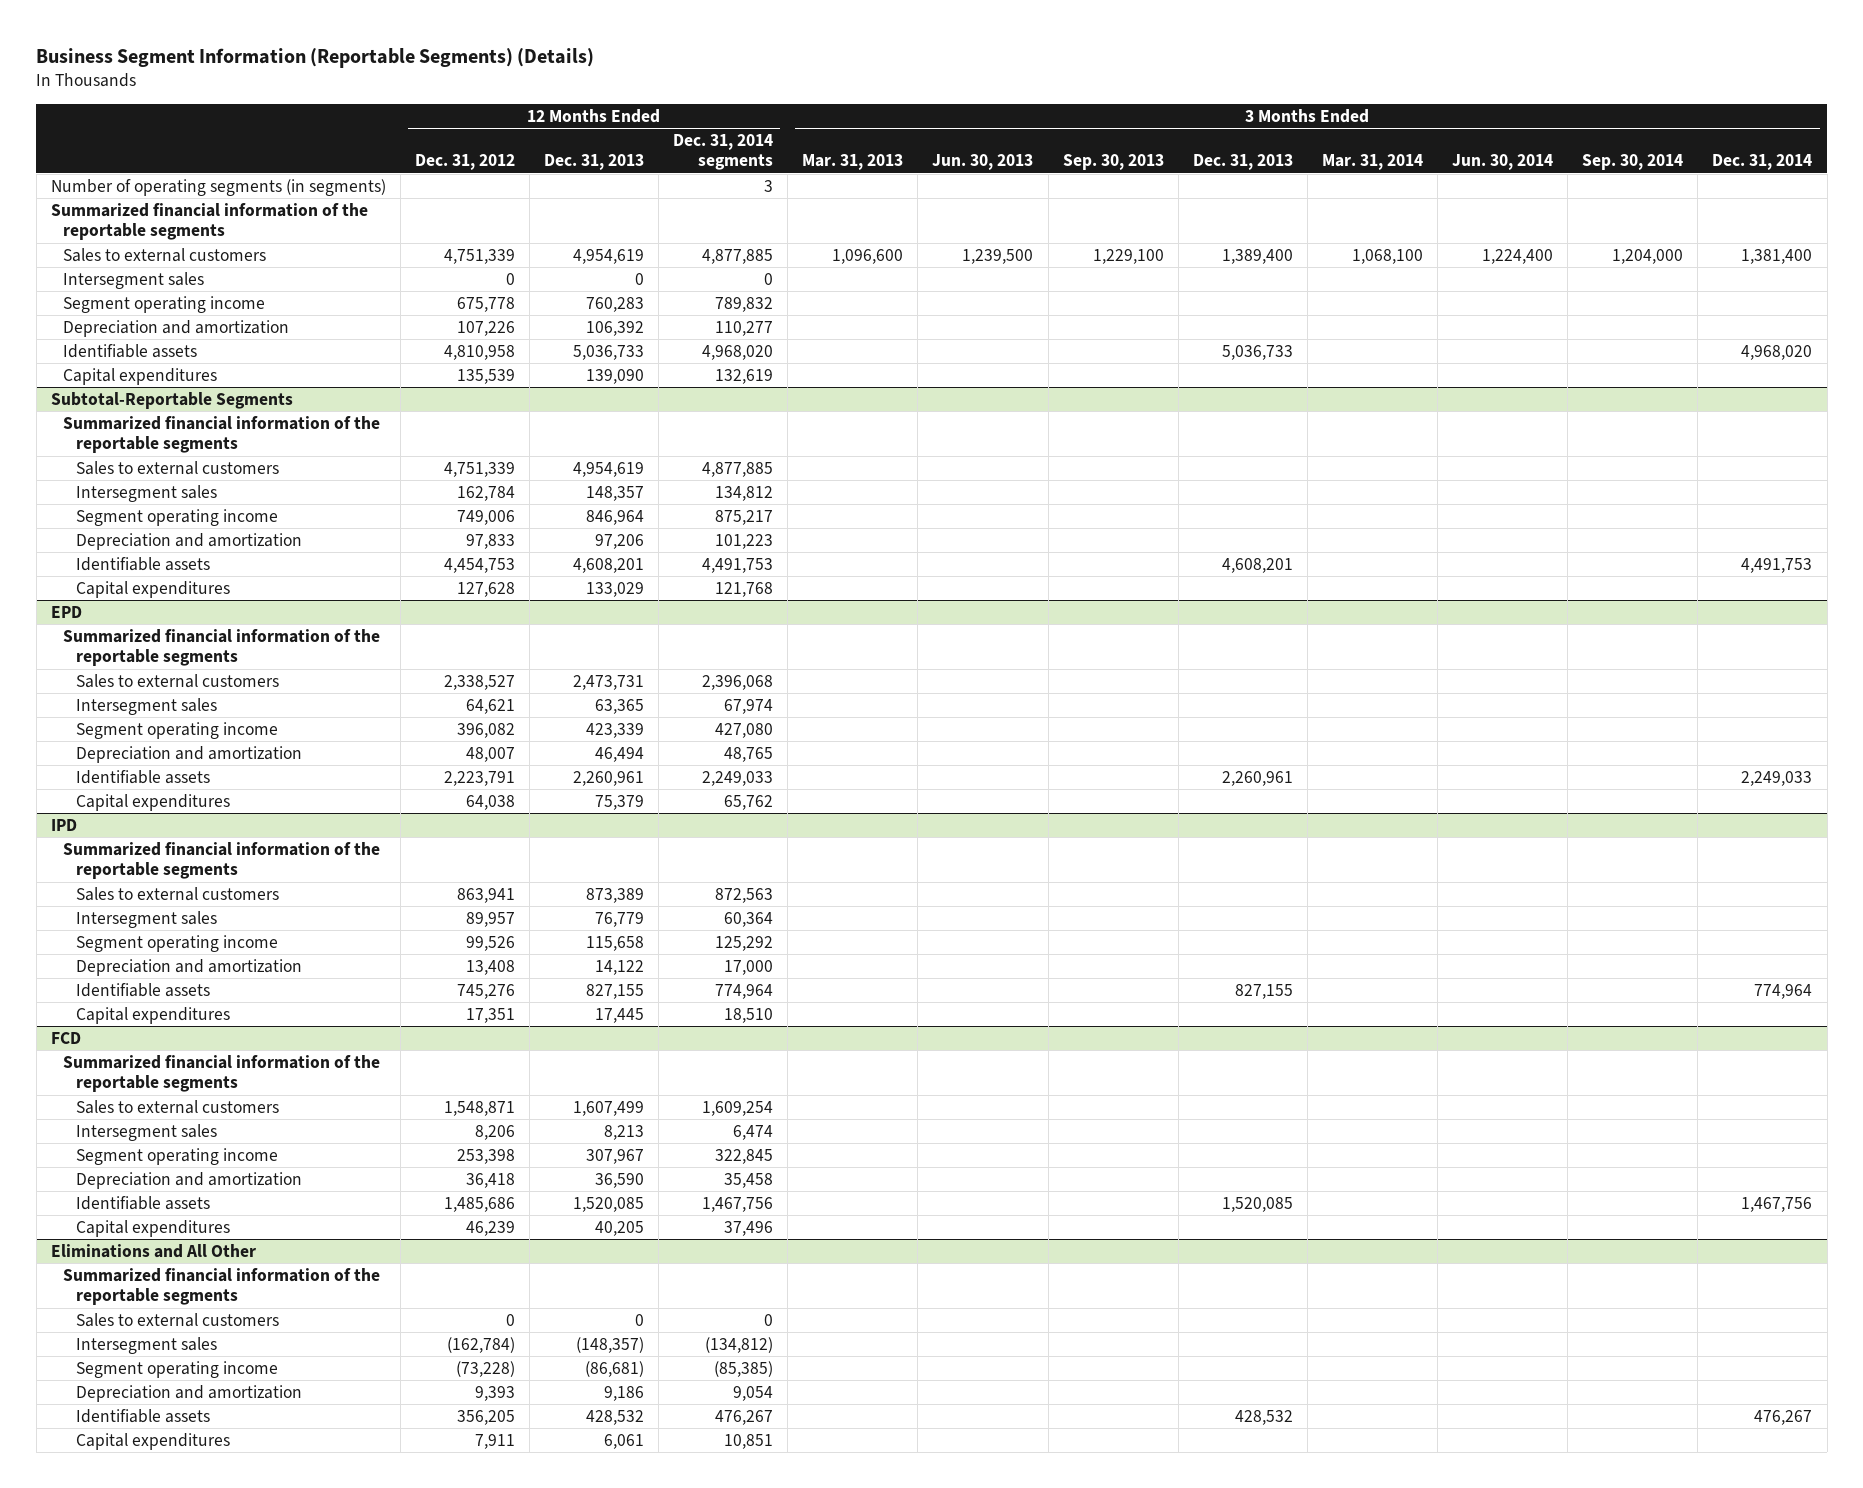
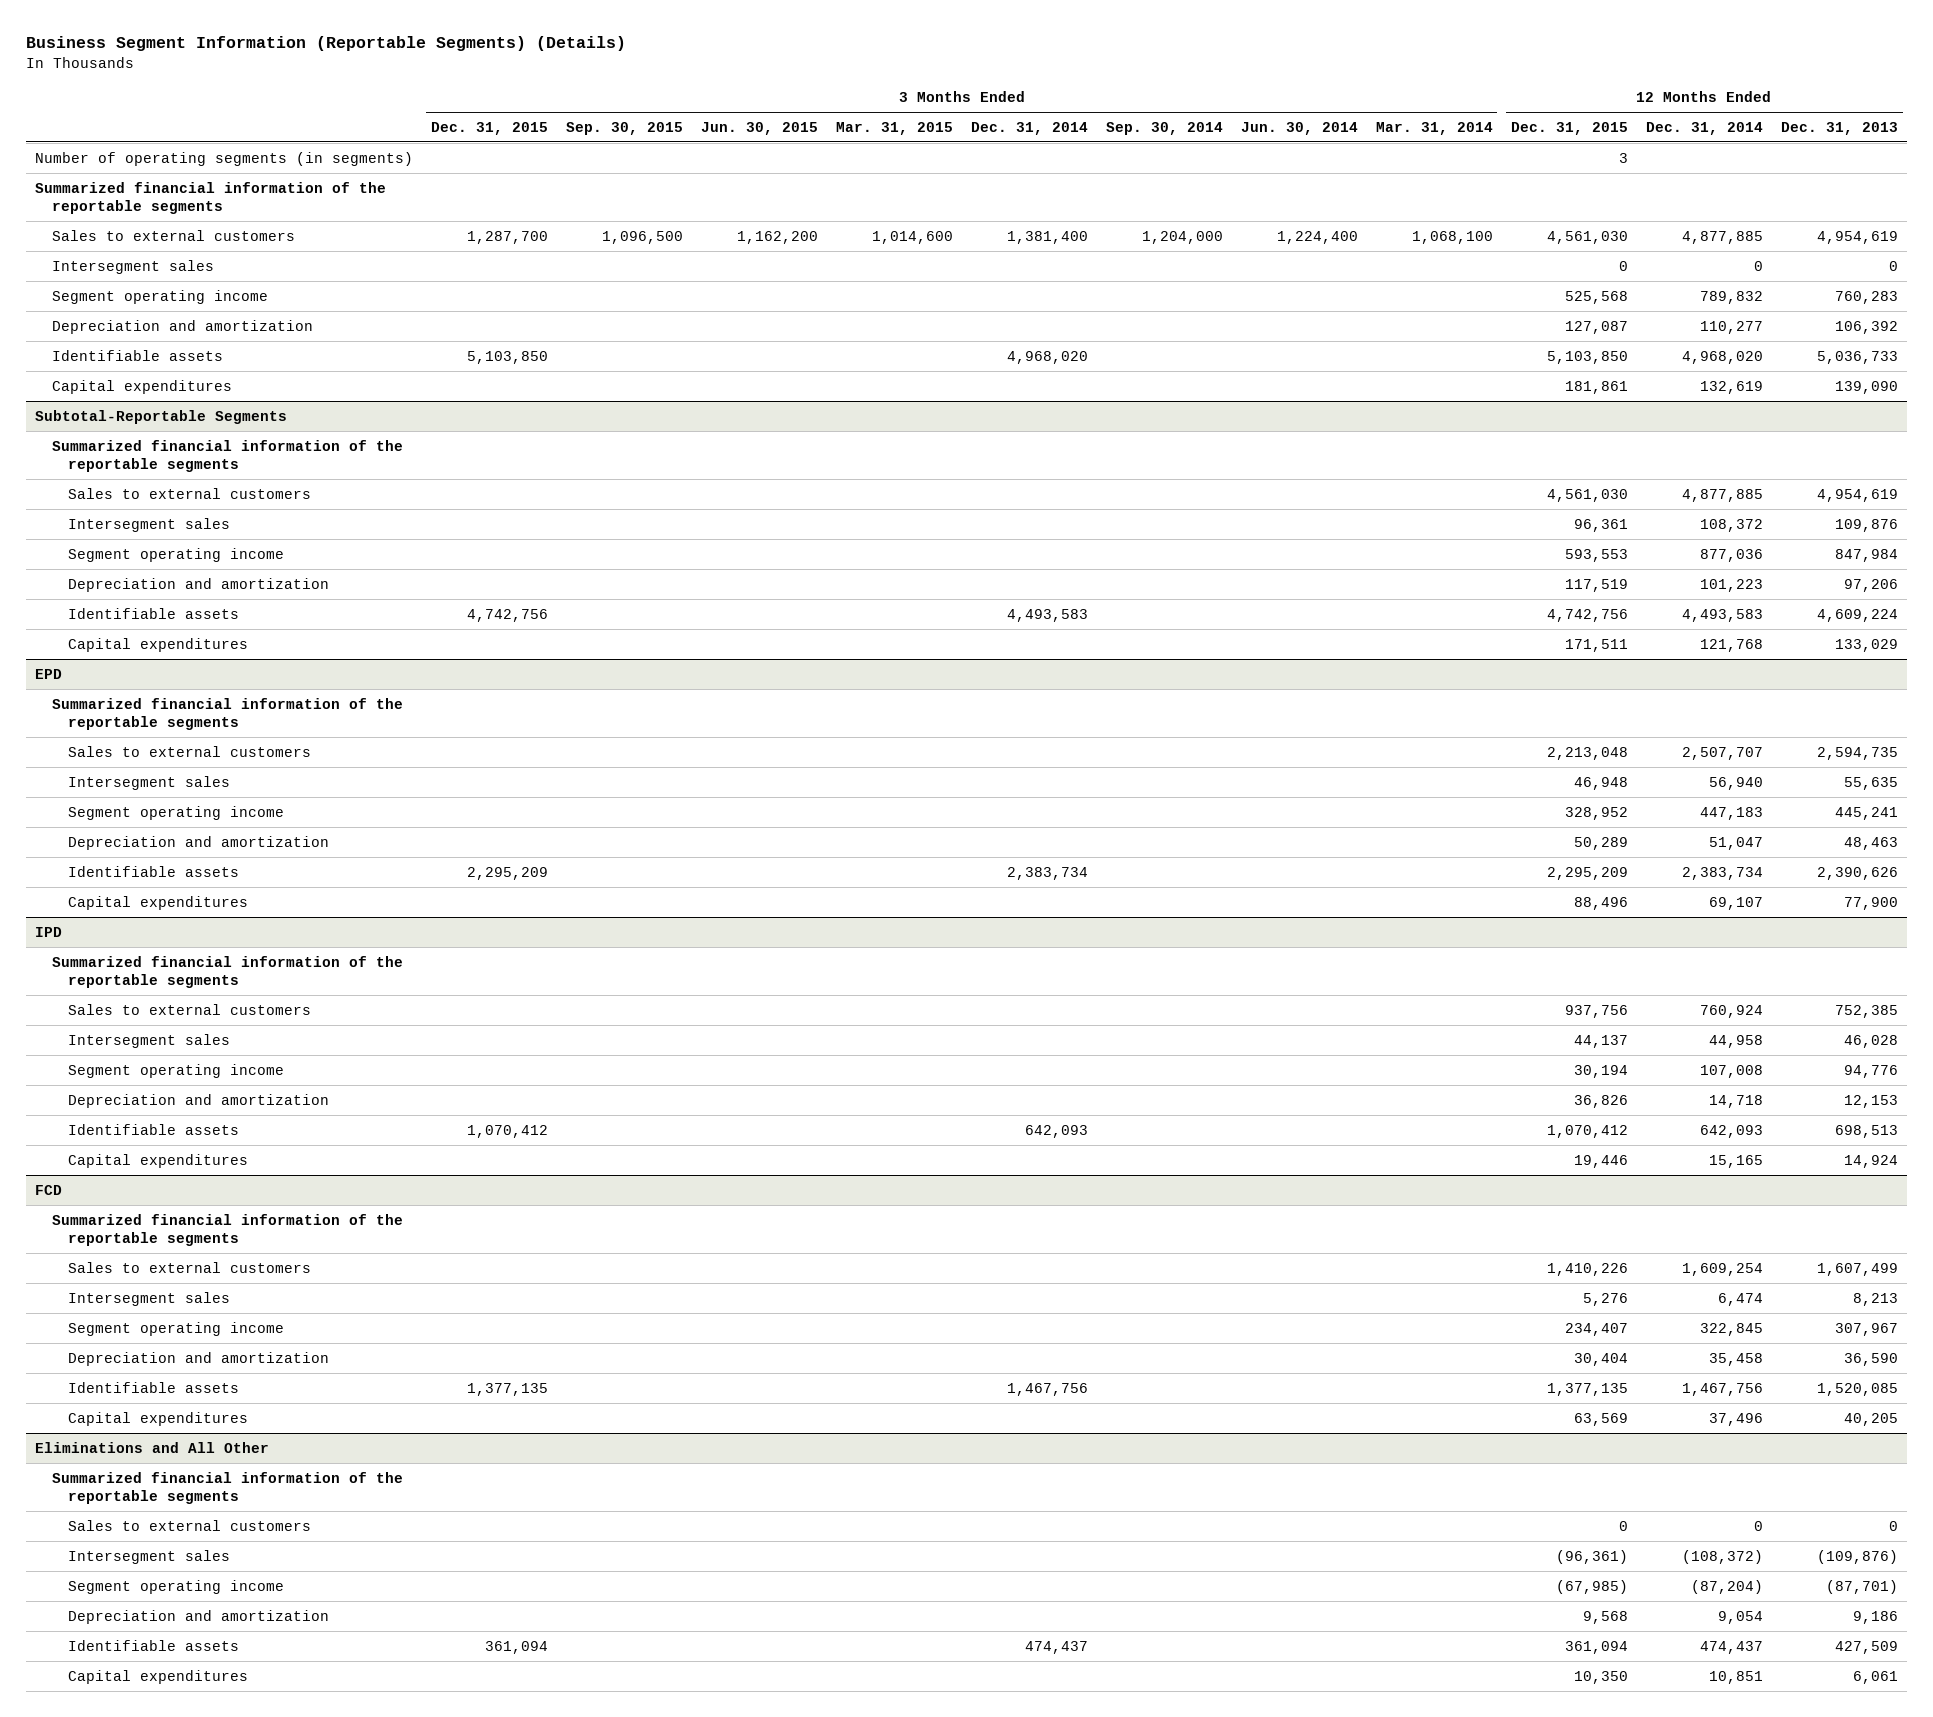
- | 12 Months Ended Dec. 31, 2012 | 12 Months Ended Dec. 31, 2013 | 12 Months Ended Dec. 31, 2014 segments | 3 Months Ended Mar. 31, 2013 | 3 Months Ended Jun. 30, 2013 | 3 Months Ended Sep. 30, 2013 | 3 Months Ended Dec. 31, 2013 | 3 Months Ended Mar. 31, 2014 | 3 Months Ended Jun. 30, 2014 | 3 Months Ended Sep. 30, 2014 | 3 Months Ended Dec. 31, 2014
+ | 3 Months Ended Dec. 31, 2015 | 3 Months Ended Sep. 30, 2015 | 3 Months Ended Jun. 30, 2015 | 3 Months Ended Mar. 31, 2015 | 3 Months Ended Dec. 31, 2014 | 3 Months Ended Sep. 30, 2014 | 3 Months Ended Jun. 30, 2014 | 3 Months Ended Mar. 31, 2014 | 12 Months Ended Dec. 31, 2015 | 12 Months Ended Dec. 31, 2014 | 12 Months Ended Dec. 31, 2013
@ Subtotal-Reportable Segments
- Intersegment sales | 162,784 | 148,357 | 134,812 | | | | | | | |
- Segment operating income | 749,006 | 846,964 | 875,217 | | | | | | | |
+ Intersegment sales | | | | | | | | | 96,361 | 108,372 | 109,876
+ Segment operating income | | | | | | | | | 593,553 | 877,036 | 847,984
- Identifiable assets | 4,454,753 | 4,608,201 | 4,491,753 | | | | 4,608,201 | | | | 4,491,753
+ Identifiable assets | 4,742,756 | | | | 4,493,583 | | | | 4,742,756 | 4,493,583 | 4,609,224
@ EPD
- Sales to external customers | 2,338,527 | 2,473,731 | 2,396,068 | | | | | | | |
- Intersegment sales | 64,621 | 63,365 | 67,974 | | | | | | | |
- Segment operating income | 396,082 | 423,339 | 427,080 | | | | | | | |
- Depreciation and amortization | 48,007 | 46,494 | 48,765 | | | | | | | |
- Identifiable assets | 2,223,791 | 2,260,961 | 2,249,033 | | | | 2,260,961 | | | | 2,249,033
- Capital expenditures | 64,038 | 75,379 | 65,762 | | | | | | | |
+ Sales to external customers | | | | | | | | | 2,213,048 | 2,507,707 | 2,594,735
+ Intersegment sales | | | | | | | | | 46,948 | 56,940 | 55,635
+ Segment operating income | | | | | | | | | 328,952 | 447,183 | 445,241
+ Depreciation and amortization | | | | | | | | | 50,289 | 51,047 | 48,463
+ Identifiable assets | 2,295,209 | | | | 2,383,734 | | | | 2,295,209 | 2,383,734 | 2,390,626
+ Capital expenditures | | | | | | | | | 88,496 | 69,107 | 77,900
@ IPD
- Sales to external customers | 863,941 | 873,389 | 872,563 | | | | | | | |
- Intersegment sales | 89,957 | 76,779 | 60,364 | | | | | | | |
- Segment operating income | 99,526 | 115,658 | 125,292 | | | | | | | |
- Depreciation and amortization | 13,408 | 14,122 | 17,000 | | | | | | | |
- Identifiable assets | 745,276 | 827,155 | 774,964 | | | | 827,155 | | | | 774,964
- Capital expenditures | 17,351 | 17,445 | 18,510 | | | | | | | |
+ Sales to external customers | | | | | | | | | 937,756 | 760,924 | 752,385
+ Intersegment sales | | | | | | | | | 44,137 | 44,958 | 46,028
+ Segment operating income | | | | | | | | | 30,194 | 107,008 | 94,776
+ Depreciation and amortization | | | | | | | | | 36,826 | 14,718 | 12,153
+ Identifiable assets | 1,070,412 | | | | 642,093 | | | | 1,070,412 | 642,093 | 698,513
+ Capital expenditures | | | | | | | | | 19,446 | 15,165 | 14,924
@ Eliminations and All Other
- Intersegment sales | (162,784) | (148,357) | (134,812) | | | | | | | |
- Segment operating income | (73,228) | (86,681) | (85,385) | | | | | | | |
+ Intersegment sales | | | | | | | | | (96,361) | (108,372) | (109,876)
+ Segment operating income | | | | | | | | | (67,985) | (87,204) | (87,701)
- Identifiable assets | 356,205 | 428,532 | 476,267 | | | | 428,532 | | | | 476,267
+ Identifiable assets | 361,094 | | | | 474,437 | | | | 361,094 | 474,437 | 427,509

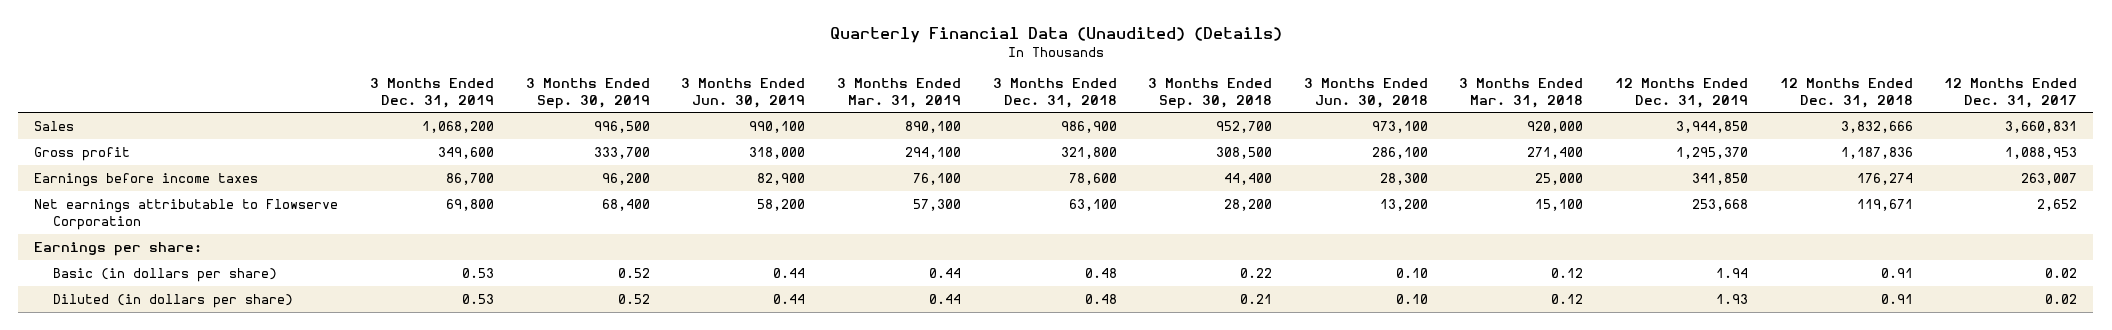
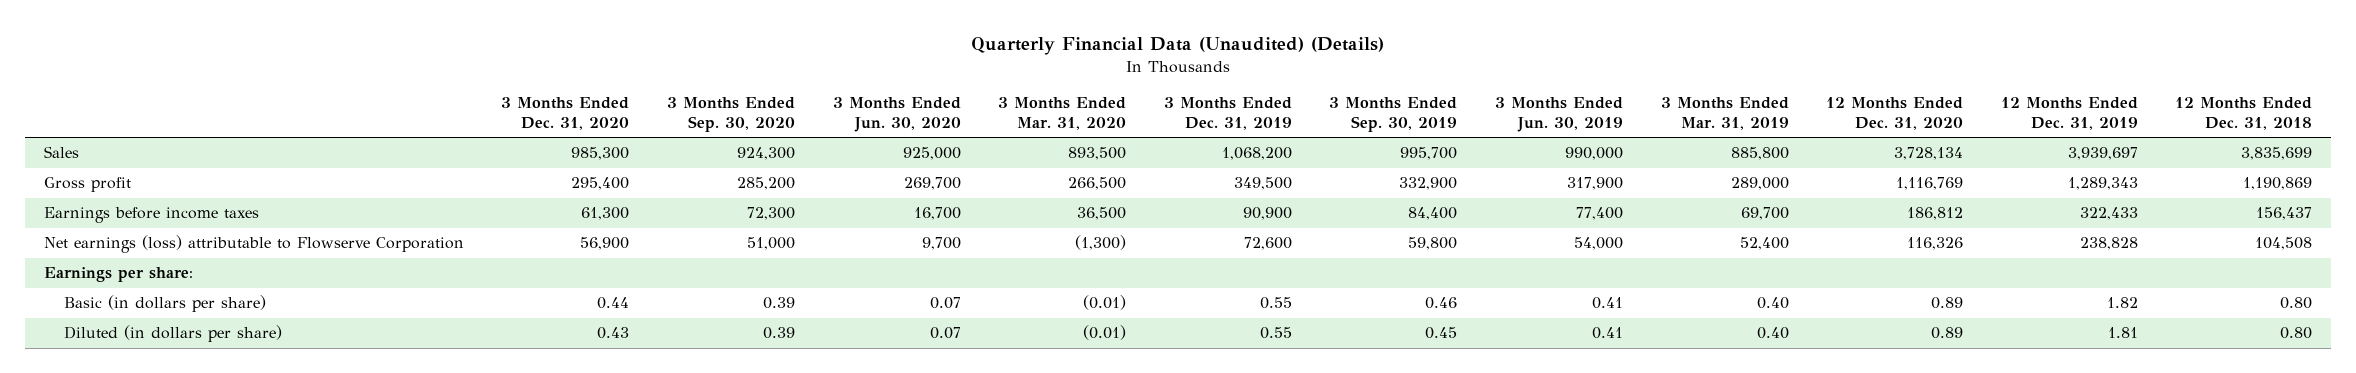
- | 3 Months Ended Dec. 31, 2019 | 3 Months Ended Sep. 30, 2019 | 3 Months Ended Jun. 30, 2019 | 3 Months Ended Mar. 31, 2019 | 3 Months Ended Dec. 31, 2018 | 3 Months Ended Sep. 30, 2018 | 3 Months Ended Jun. 30, 2018 | 3 Months Ended Mar. 31, 2018 | 12 Months Ended Dec. 31, 2019 | 12 Months Ended Dec. 31, 2018 | 12 Months Ended Dec. 31, 2017
+ | 3 Months Ended Dec. 31, 2020 | 3 Months Ended Sep. 30, 2020 | 3 Months Ended Jun. 30, 2020 | 3 Months Ended Mar. 31, 2020 | 3 Months Ended Dec. 31, 2019 | 3 Months Ended Sep. 30, 2019 | 3 Months Ended Jun. 30, 2019 | 3 Months Ended Mar. 31, 2019 | 12 Months Ended Dec. 31, 2020 | 12 Months Ended Dec. 31, 2019 | 12 Months Ended Dec. 31, 2018
- Sales | 1,068,200 | 996,500 | 990,100 | 890,100 | 986,900 | 952,700 | 973,100 | 920,000 | 3,944,850 | 3,832,666 | 3,660,831
- Gross profit | 349,600 | 333,700 | 318,000 | 294,100 | 321,800 | 308,500 | 286,100 | 271,400 | 1,295,370 | 1,187,836 | 1,088,953
- Earnings before income taxes | 86,700 | 96,200 | 82,900 | 76,100 | 78,600 | 44,400 | 28,300 | 25,000 | 341,850 | 176,274 | 263,007
- Net earnings attributable to Flowserve Corporation | 69,800 | 68,400 | 58,200 | 57,300 | 63,100 | 28,200 | 13,200 | 15,100 | 253,668 | 119,671 | 2,652
+ Sales | 985,300 | 924,300 | 925,000 | 893,500 | 1,068,200 | 995,700 | 990,000 | 885,800 | 3,728,134 | 3,939,697 | 3,835,699
+ Gross profit | 295,400 | 285,200 | 269,700 | 266,500 | 349,500 | 332,900 | 317,900 | 289,000 | 1,116,769 | 1,289,343 | 1,190,869
+ Earnings before income taxes | 61,300 | 72,300 | 16,700 | 36,500 | 90,900 | 84,400 | 77,400 | 69,700 | 186,812 | 322,433 | 156,437
+ Net earnings (loss) attributable to Flowserve Corporation | 56,900 | 51,000 | 9,700 | (1,300) | 72,600 | 59,800 | 54,000 | 52,400 | 116,326 | 238,828 | 104,508
- Basic (in dollars per share) | 0.53 | 0.52 | 0.44 | 0.44 | 0.48 | 0.22 | 0.10 | 0.12 | 1.94 | 0.91 | 0.02
- Diluted (in dollars per share) | 0.53 | 0.52 | 0.44 | 0.44 | 0.48 | 0.21 | 0.10 | 0.12 | 1.93 | 0.91 | 0.02
+ Basic (in dollars per share) | 0.44 | 0.39 | 0.07 | (0.01) | 0.55 | 0.46 | 0.41 | 0.40 | 0.89 | 1.82 | 0.80
+ Diluted (in dollars per share) | 0.43 | 0.39 | 0.07 | (0.01) | 0.55 | 0.45 | 0.41 | 0.40 | 0.89 | 1.81 | 0.80

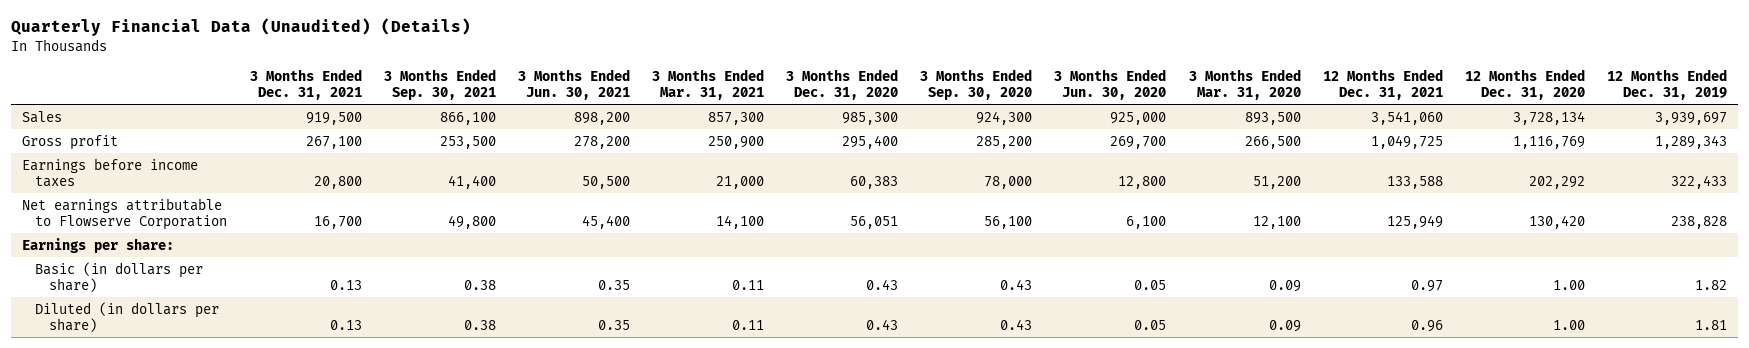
- | 3 Months Ended Dec. 31, 2020 | 3 Months Ended Sep. 30, 2020 | 3 Months Ended Jun. 30, 2020 | 3 Months Ended Mar. 31, 2020 | 3 Months Ended Dec. 31, 2019 | 3 Months Ended Sep. 30, 2019 | 3 Months Ended Jun. 30, 2019 | 3 Months Ended Mar. 31, 2019 | 12 Months Ended Dec. 31, 2020 | 12 Months Ended Dec. 31, 2019 | 12 Months Ended Dec. 31, 2018
+ | 3 Months Ended Dec. 31, 2021 | 3 Months Ended Sep. 30, 2021 | 3 Months Ended Jun. 30, 2021 | 3 Months Ended Mar. 31, 2021 | 3 Months Ended Dec. 31, 2020 | 3 Months Ended Sep. 30, 2020 | 3 Months Ended Jun. 30, 2020 | 3 Months Ended Mar. 31, 2020 | 12 Months Ended Dec. 31, 2021 | 12 Months Ended Dec. 31, 2020 | 12 Months Ended Dec. 31, 2019
- Earnings before income taxes | 61,300 | 72,300 | 16,700 | 36,500 | 90,900 | 84,400 | 77,400 | 69,700 | 186,812 | 322,433 | 156,437
- Net earnings (loss) attributable to Flowserve Corporation | 56,900 | 51,000 | 9,700 | (1,300) | 72,600 | 59,800 | 54,000 | 52,400 | 116,326 | 238,828 | 104,508
+ Earnings before income taxes | 20,800 | 41,400 | 50,500 | 21,000 | 60,383 | 78,000 | 12,800 | 51,200 | 133,588 | 202,292 | 322,433
+ Net earnings attributable to Flowserve Corporation | 16,700 | 49,800 | 45,400 | 14,100 | 56,051 | 56,100 | 6,100 | 12,100 | 125,949 | 130,420 | 238,828
- Basic (in dollars per share) | 0.44 | 0.39 | 0.07 | (0.01) | 0.55 | 0.46 | 0.41 | 0.40 | 0.89 | 1.82 | 0.80
- Diluted (in dollars per share) | 0.43 | 0.39 | 0.07 | (0.01) | 0.55 | 0.45 | 0.41 | 0.40 | 0.89 | 1.81 | 0.80
+ Basic (in dollars per share) | 0.13 | 0.38 | 0.35 | 0.11 | 0.43 | 0.43 | 0.05 | 0.09 | 0.97 | 1.00 | 1.82
+ Diluted (in dollars per share) | 0.13 | 0.38 | 0.35 | 0.11 | 0.43 | 0.43 | 0.05 | 0.09 | 0.96 | 1.00 | 1.81

